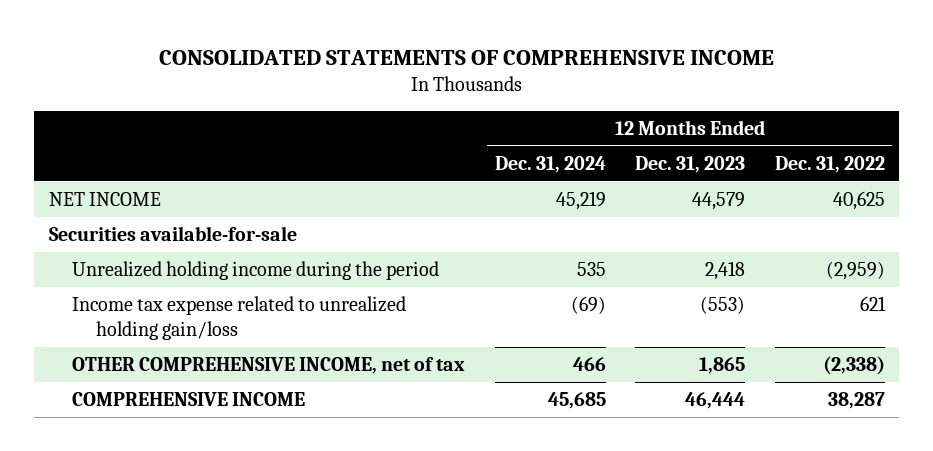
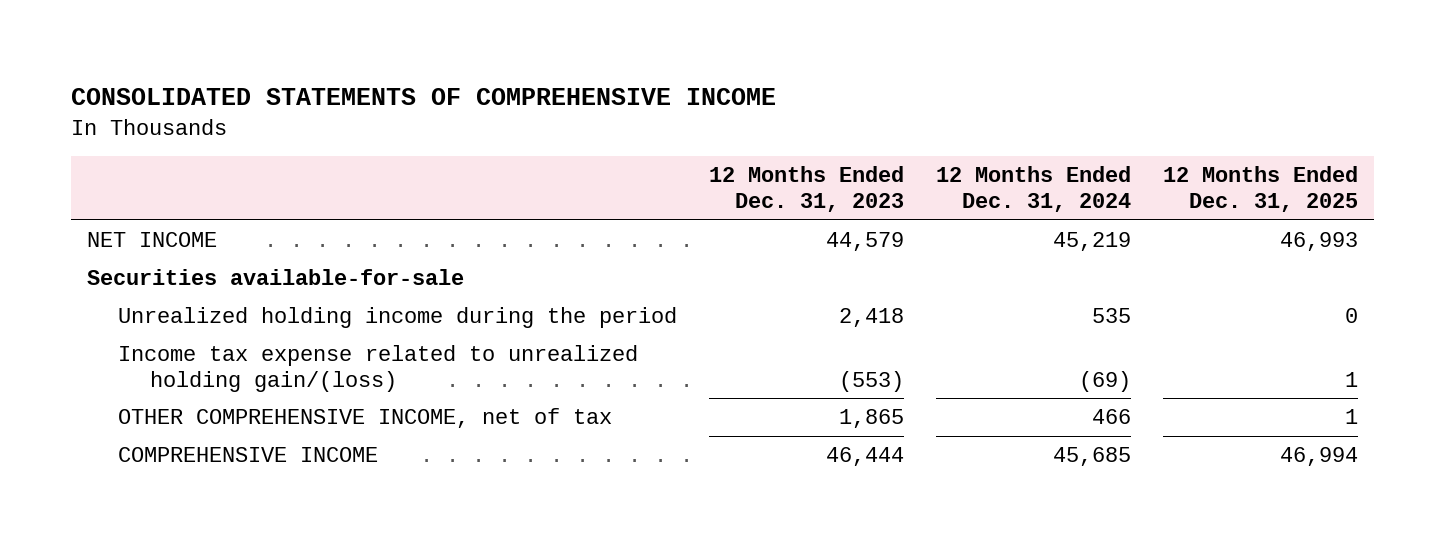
- | 12 Months Ended Dec. 31, 2024 | 12 Months Ended Dec. 31, 2023 | 12 Months Ended Dec. 31, 2022
+ | 12 Months Ended Dec. 31, 2023 | 12 Months Ended Dec. 31, 2024 | 12 Months Ended Dec. 31, 2025
- Income tax expense related to unrealized holding gain/loss | (69) | (553) | 621
+ Income tax expense related to unrealized holding gain/(loss) | (553) | (69) | 1

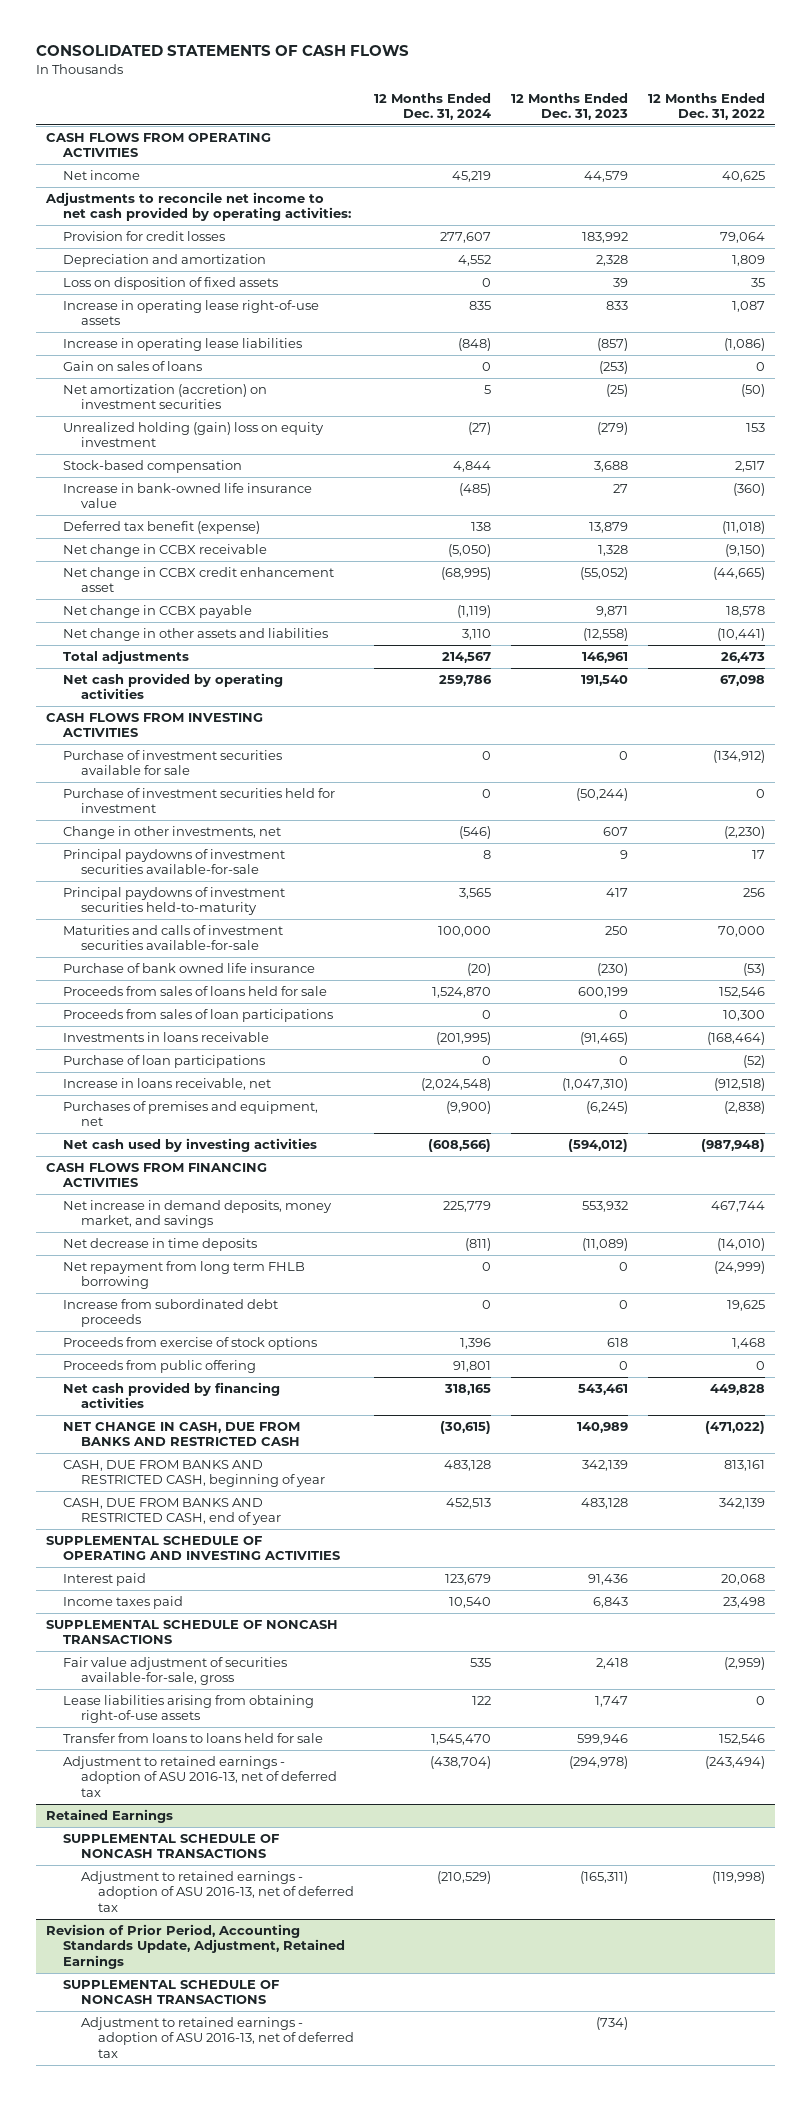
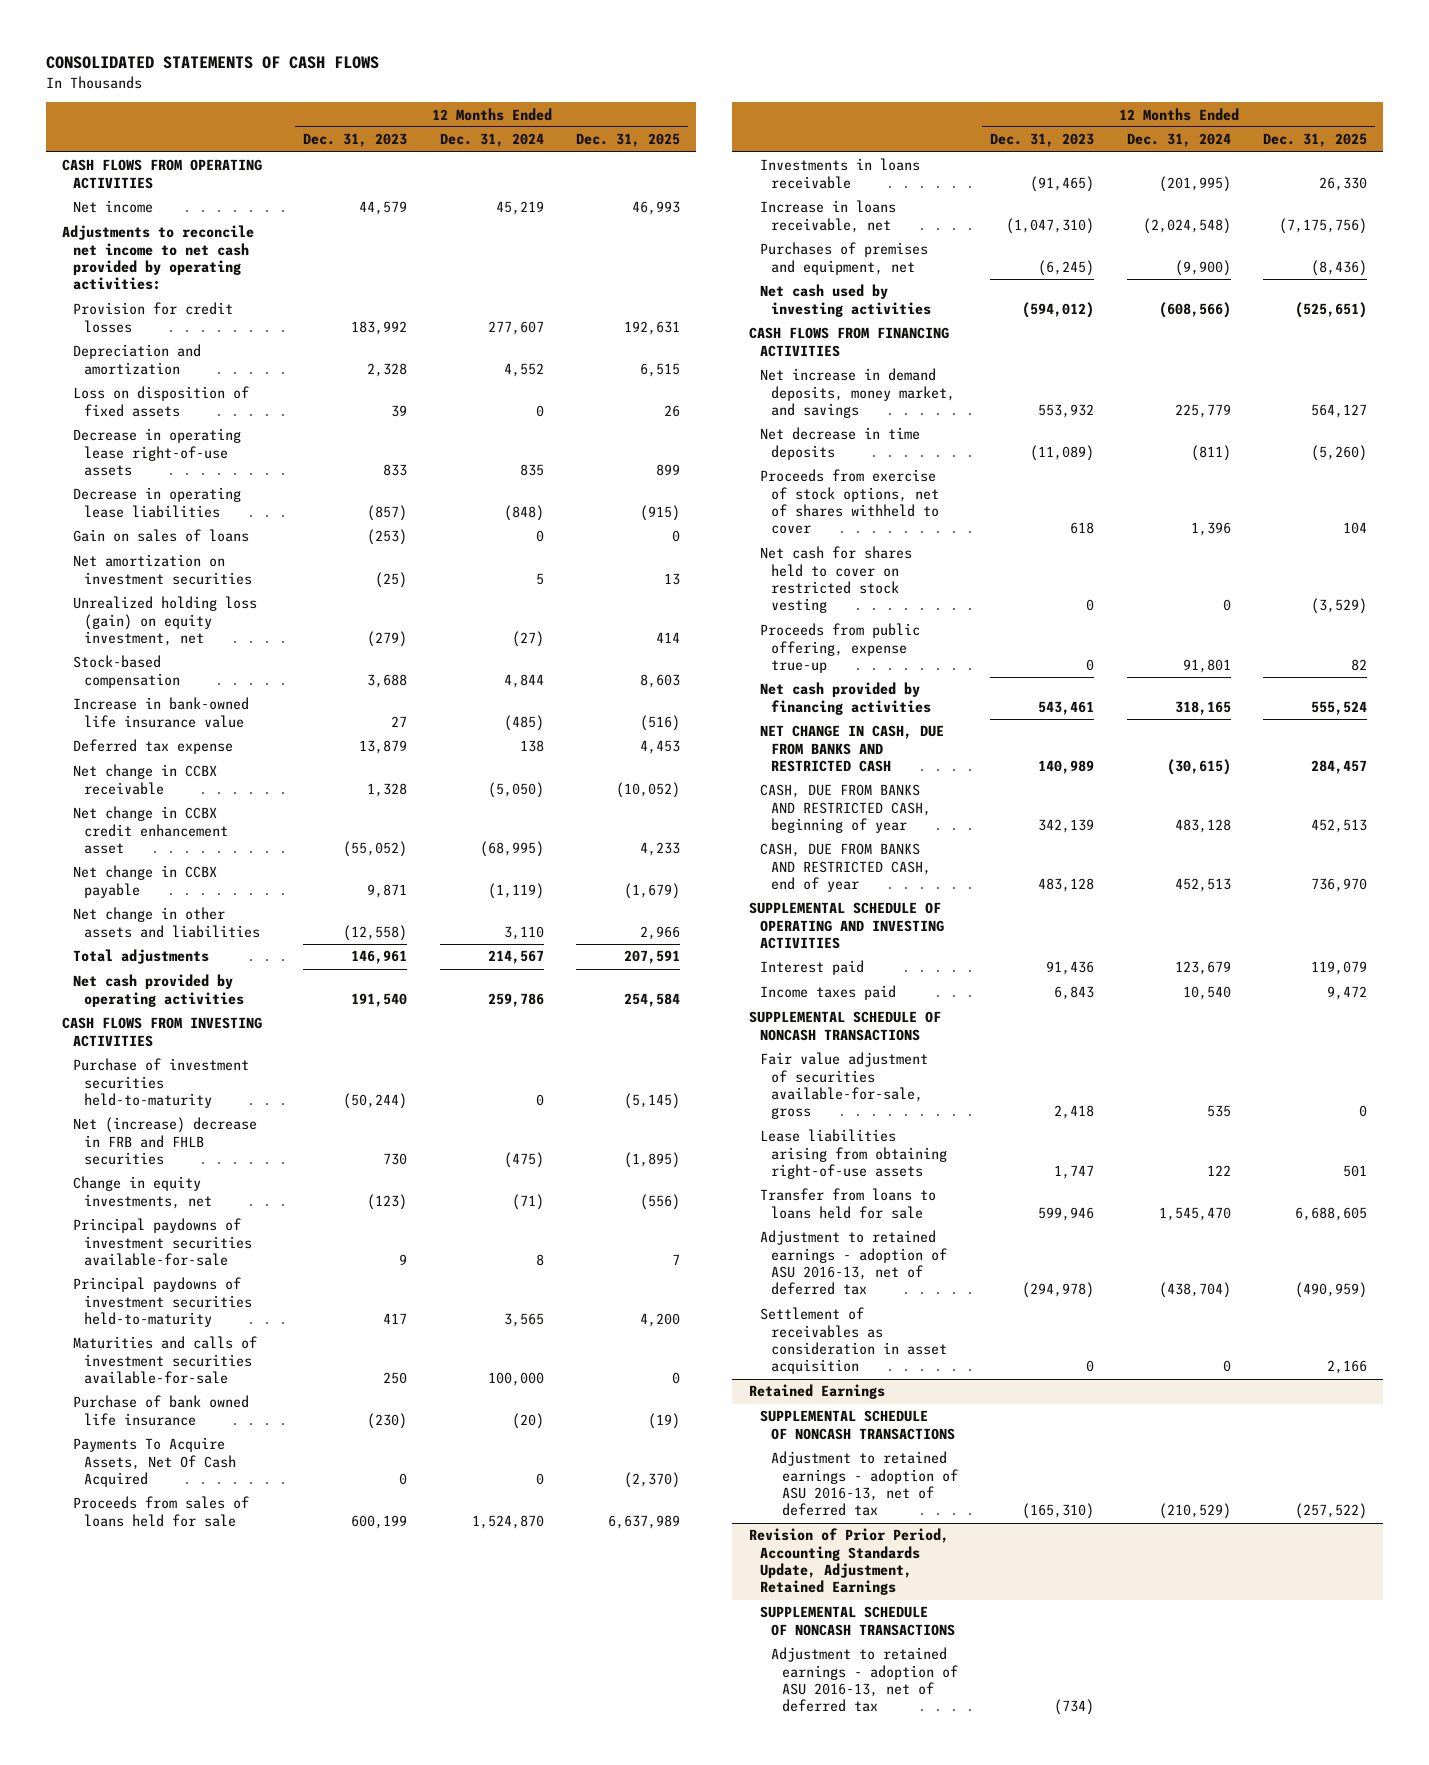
- | 12 Months Ended Dec. 31, 2024 | 12 Months Ended Dec. 31, 2023 | 12 Months Ended Dec. 31, 2022
+ | 12 Months Ended Dec. 31, 2023 | 12 Months Ended Dec. 31, 2024 | 12 Months Ended Dec. 31, 2025
- Increase in operating lease right-of-use assets | 835 | 833 | 1,087
- Increase in operating lease liabilities | (848) | (857) | (1,086)
+ Decrease in operating lease right-of-use assets | 833 | 835 | 899
+ Decrease in operating lease liabilities | (857) | (848) | (915)
- Net amortization (accretion) on investment securities | 5 | (25) | (50)
- Unrealized holding (gain) loss on equity investment | (27) | (279) | 153
+ Net amortization on investment securities | (25) | 5 | 13
+ Unrealized holding loss (gain) on equity investment, net | (279) | (27) | 414
- Deferred tax benefit (expense) | 138 | 13,879 | (11,018)
+ Deferred tax expense | 13,879 | 138 | 4,453
- Purchase of investment securities available for sale | 0 | 0 | (134,912)
- Purchase of investment securities held for investment | 0 | (50,244) | 0
- Change in other investments, net | (546) | 607 | (2,230)
+ Purchase of investment securities held-to-maturity | (50,244) | 0 | (5,145)
+ Net (increase) decrease in FRB and FHLB securities | 730 | (475) | (1,895)
+ Change in equity investments, net | (123) | (71) | (556)
+ Payments To Acquire Assets, Net Of Cash Acquired | 0 | 0 | (2,370)
- Proceeds from sales of loan participations | 0 | 0 | 10,300
- Purchase of loan participations | 0 | 0 | (52)
- Net repayment from long term FHLB borrowing | 0 | 0 | (24,999)
- Increase from subordinated debt proceeds | 0 | 0 | 19,625
- Proceeds from exercise of stock options | 1,396 | 618 | 1,468
- Proceeds from public offering | 91,801 | 0 | 0
+ Proceeds from exercise of stock options, net of shares withheld to cover | 618 | 1,396 | 104
+ Net cash for shares held to cover on restricted stock vesting | 0 | 0 | (3,529)
+ Proceeds from public offering, expense true-up | 0 | 91,801 | 82
+ Settlement of receivables as consideration in asset acquisition | 0 | 0 | 2,166
@ Retained Earnings
- Adjustment to retained earnings - adoption of ASU 2016-13, net of deferred tax | (210,529) | (165,311) | (119,998)
+ Adjustment to retained earnings - adoption of ASU 2016-13, net of deferred tax | (165,310) | (210,529) | (257,522)

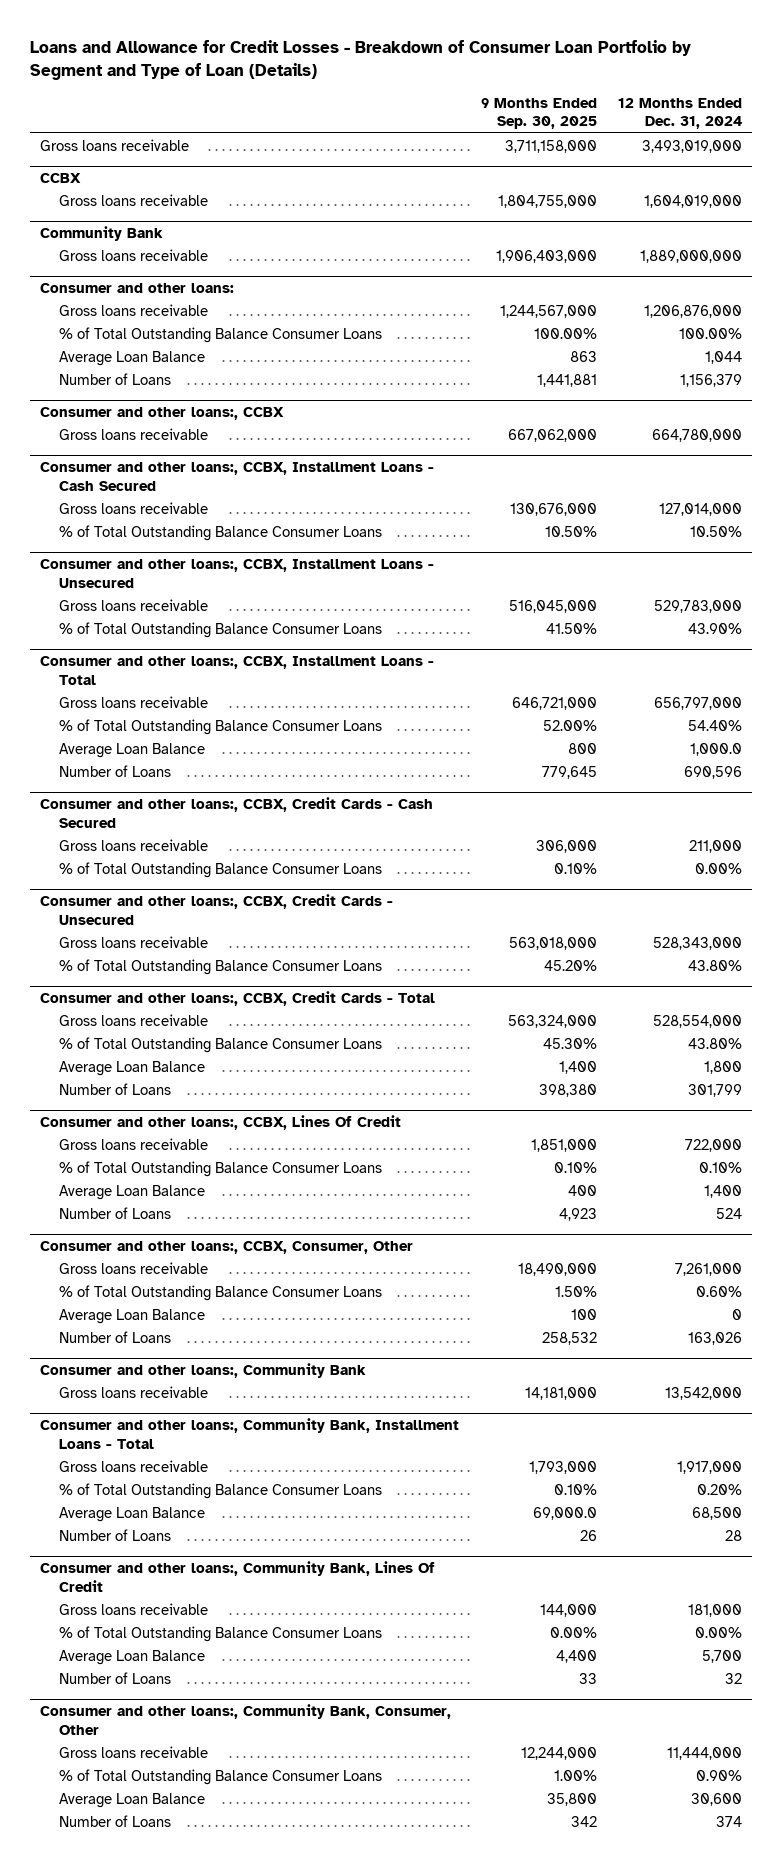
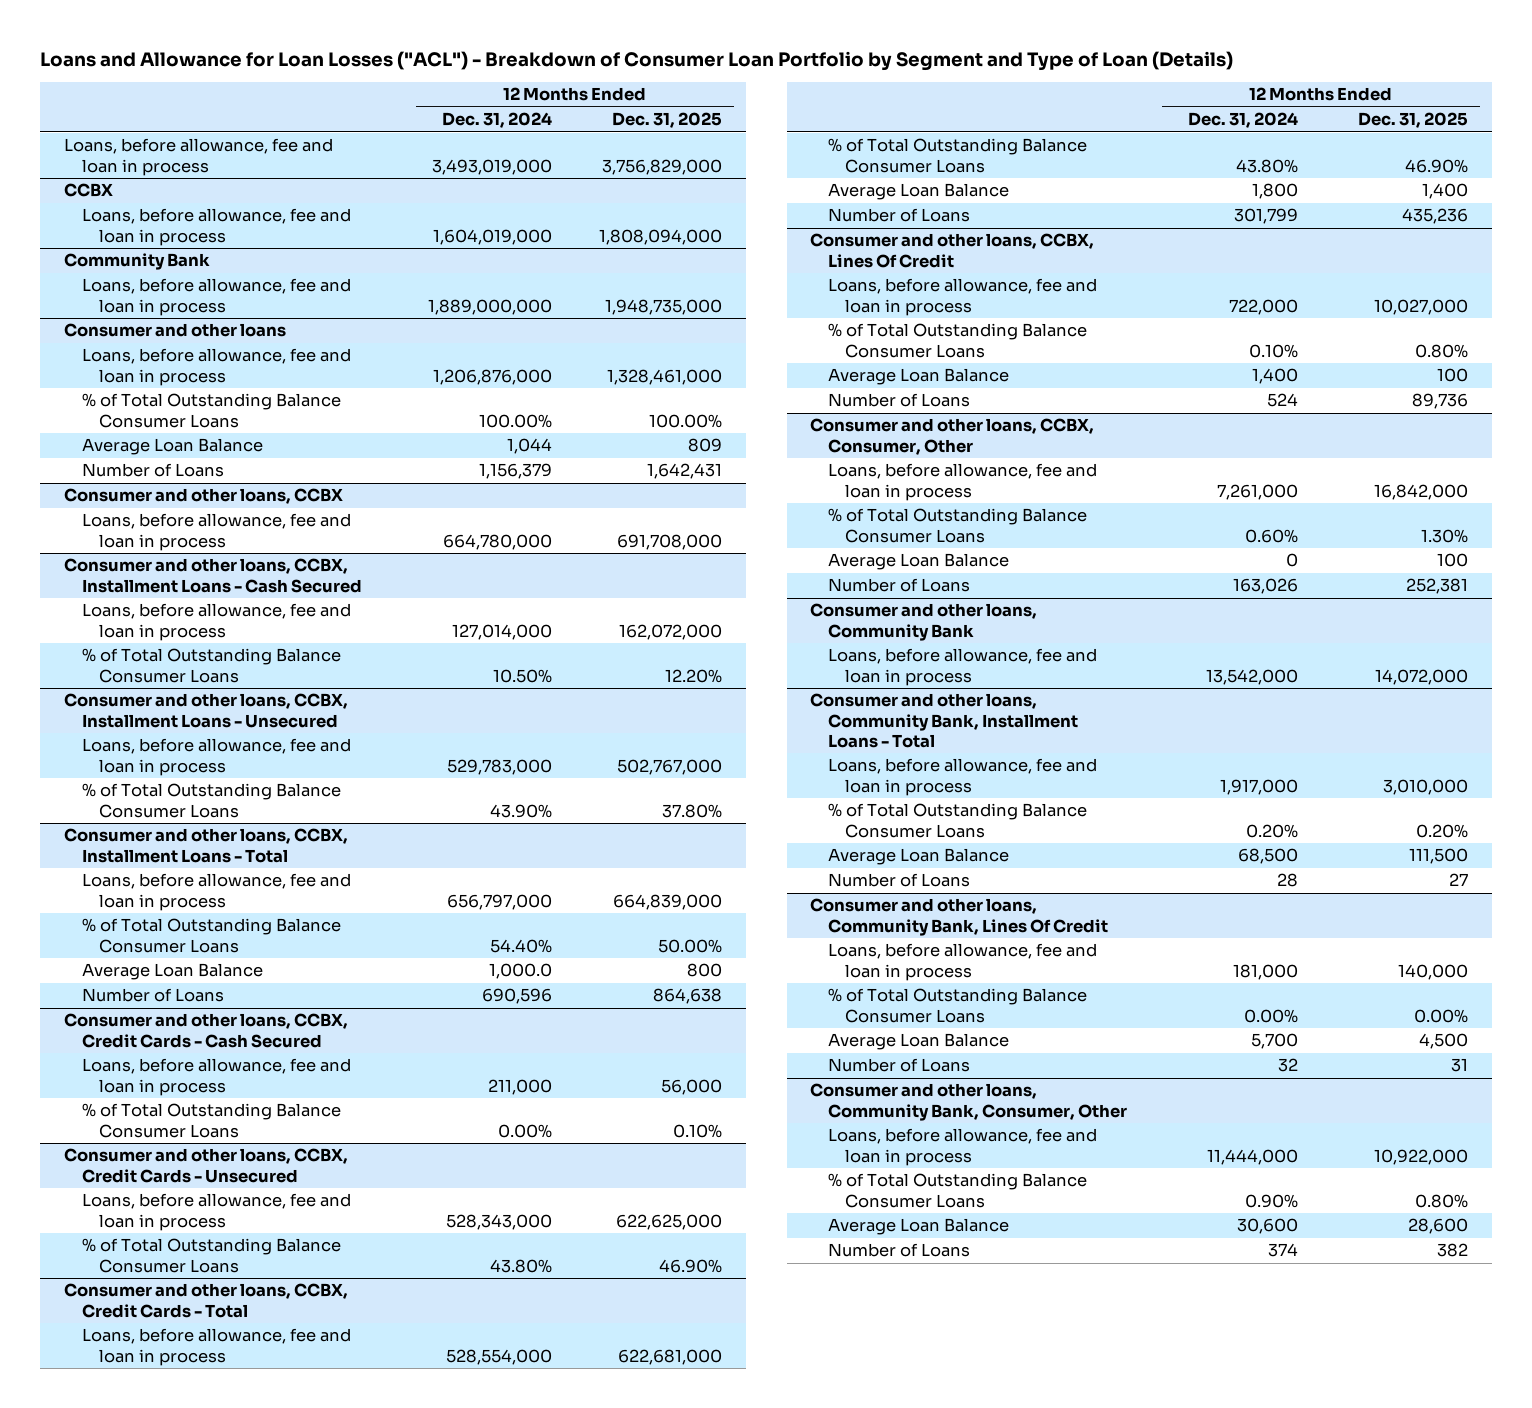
- Loans and Allowance for Credit Losses - Breakdown of Consumer Loan Portfolio by Segment and Type of Loan (Details)
+ Loans and Allowance for Loan Losses ("ACL") - Breakdown of Consumer Loan Portfolio by Segment and Type of Loan (Details)
- | 9 Months Ended Sep. 30, 2025 | 12 Months Ended Dec. 31, 2024
+ | 12 Months Ended Dec. 31, 2024 | 12 Months Ended Dec. 31, 2025
- Gross loans receivable | 3,711,158,000 | 3,493,019,000
+ Loans, before allowance, fee and loan in process | 3,493,019,000 | 3,756,829,000
@ CCBX
- Gross loans receivable | 1,804,755,000 | 1,604,019,000
+ Loans, before allowance, fee and loan in process | 1,604,019,000 | 1,808,094,000
@ Community Bank
- Gross loans receivable | 1,906,403,000 | 1,889,000,000
- Consumer and other loans:
- Gross loans receivable | 1,244,567,000 | 1,206,876,000
@ Community Bank
+ Loans, before allowance, fee and loan in process | 1,889,000,000 | 1,948,735,000
+ Consumer and other loans
+ Loans, before allowance, fee and loan in process | 1,206,876,000 | 1,328,461,000
- Consumer and other loans:, CCBX
- Gross loans receivable | 667,062,000 | 664,780,000
- Consumer and other loans:, CCBX, Installment Loans - Cash Secured
- Gross loans receivable | 130,676,000 | 127,014,000
+ Consumer and other loans, CCBX
+ Loans, before allowance, fee and loan in process | 664,780,000 | 691,708,000
+ Consumer and other loans, CCBX, Installment Loans - Cash Secured
+ Loans, before allowance, fee and loan in process | 127,014,000 | 162,072,000
- Consumer and other loans:, CCBX, Installment Loans - Unsecured
- Gross loans receivable | 516,045,000 | 529,783,000
+ Consumer and other loans, CCBX, Installment Loans - Unsecured
+ Loans, before allowance, fee and loan in process | 529,783,000 | 502,767,000
- Consumer and other loans:, CCBX, Installment Loans - Total
- Gross loans receivable | 646,721,000 | 656,797,000
+ Consumer and other loans, CCBX, Installment Loans - Total
+ Loans, before allowance, fee and loan in process | 656,797,000 | 664,839,000
- Consumer and other loans:, CCBX, Credit Cards - Cash Secured
- Gross loans receivable | 306,000 | 211,000
+ Consumer and other loans, CCBX, Credit Cards - Cash Secured
+ Loans, before allowance, fee and loan in process | 211,000 | 56,000
- Consumer and other loans:, CCBX, Credit Cards - Unsecured
- Gross loans receivable | 563,018,000 | 528,343,000
+ Consumer and other loans, CCBX, Credit Cards - Unsecured
+ Loans, before allowance, fee and loan in process | 528,343,000 | 622,625,000
- Consumer and other loans:, CCBX, Credit Cards - Total
- Gross loans receivable | 563,324,000 | 528,554,000
+ Consumer and other loans, CCBX, Credit Cards - Total
+ Loans, before allowance, fee and loan in process | 528,554,000 | 622,681,000
- Consumer and other loans:, CCBX, Lines Of Credit
- Gross loans receivable | 1,851,000 | 722,000
+ Consumer and other loans, CCBX, Lines Of Credit
+ Loans, before allowance, fee and loan in process | 722,000 | 10,027,000
- Consumer and other loans:, CCBX, Consumer, Other
- Gross loans receivable | 18,490,000 | 7,261,000
+ Consumer and other loans, CCBX, Consumer, Other
+ Loans, before allowance, fee and loan in process | 7,261,000 | 16,842,000
- Consumer and other loans:, Community Bank
- Gross loans receivable | 14,181,000 | 13,542,000
- Consumer and other loans:, Community Bank, Installment Loans - Total
- Gross loans receivable | 1,793,000 | 1,917,000
+ Consumer and other loans, Community Bank
+ Loans, before allowance, fee and loan in process | 13,542,000 | 14,072,000
+ Consumer and other loans, Community Bank, Installment Loans - Total
+ Loans, before allowance, fee and loan in process | 1,917,000 | 3,010,000
- Consumer and other loans:, Community Bank, Lines Of Credit
- Gross loans receivable | 144,000 | 181,000
+ Consumer and other loans, Community Bank, Lines Of Credit
+ Loans, before allowance, fee and loan in process | 181,000 | 140,000
- Consumer and other loans:, Community Bank, Consumer, Other
- Gross loans receivable | 12,244,000 | 11,444,000
+ Consumer and other loans, Community Bank, Consumer, Other
+ Loans, before allowance, fee and loan in process | 11,444,000 | 10,922,000

